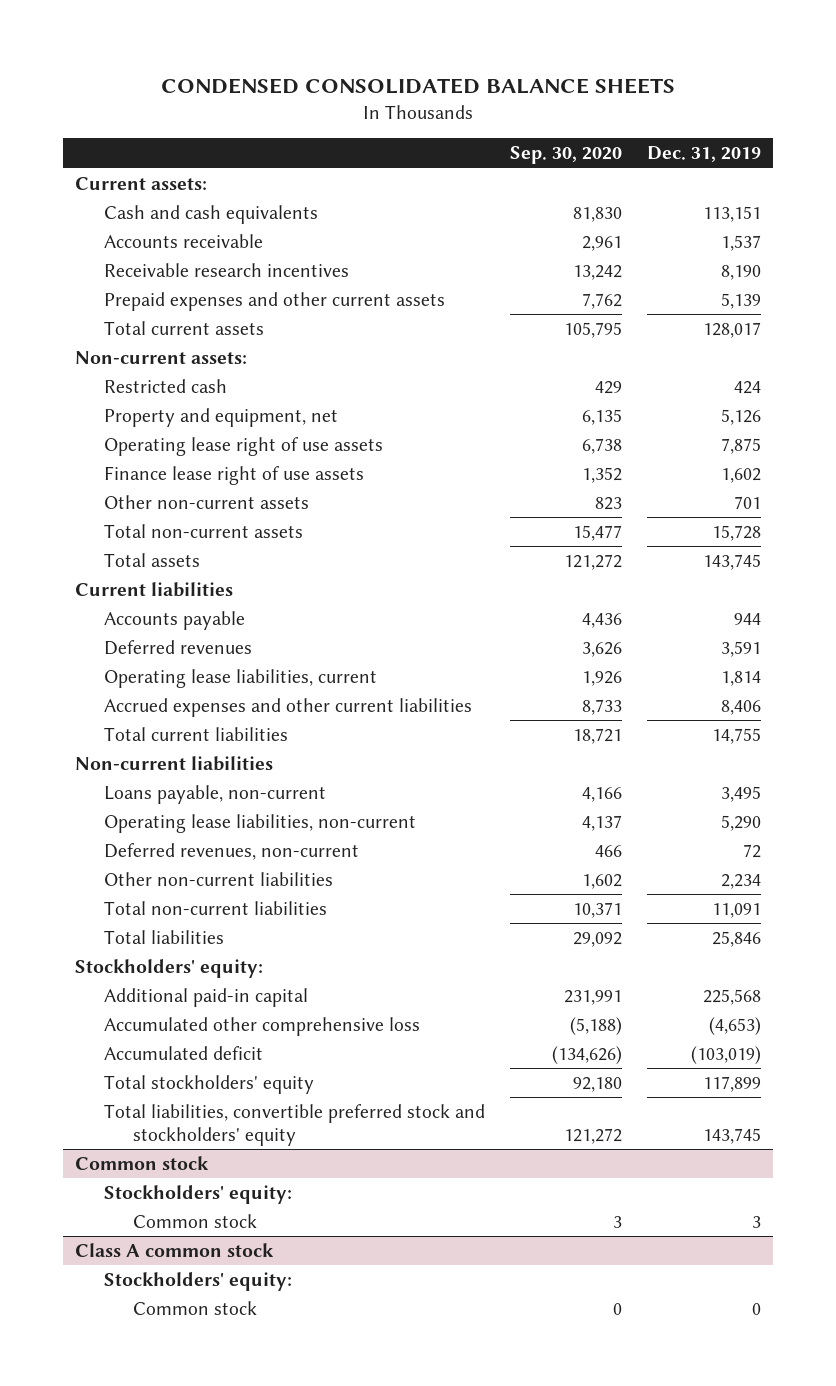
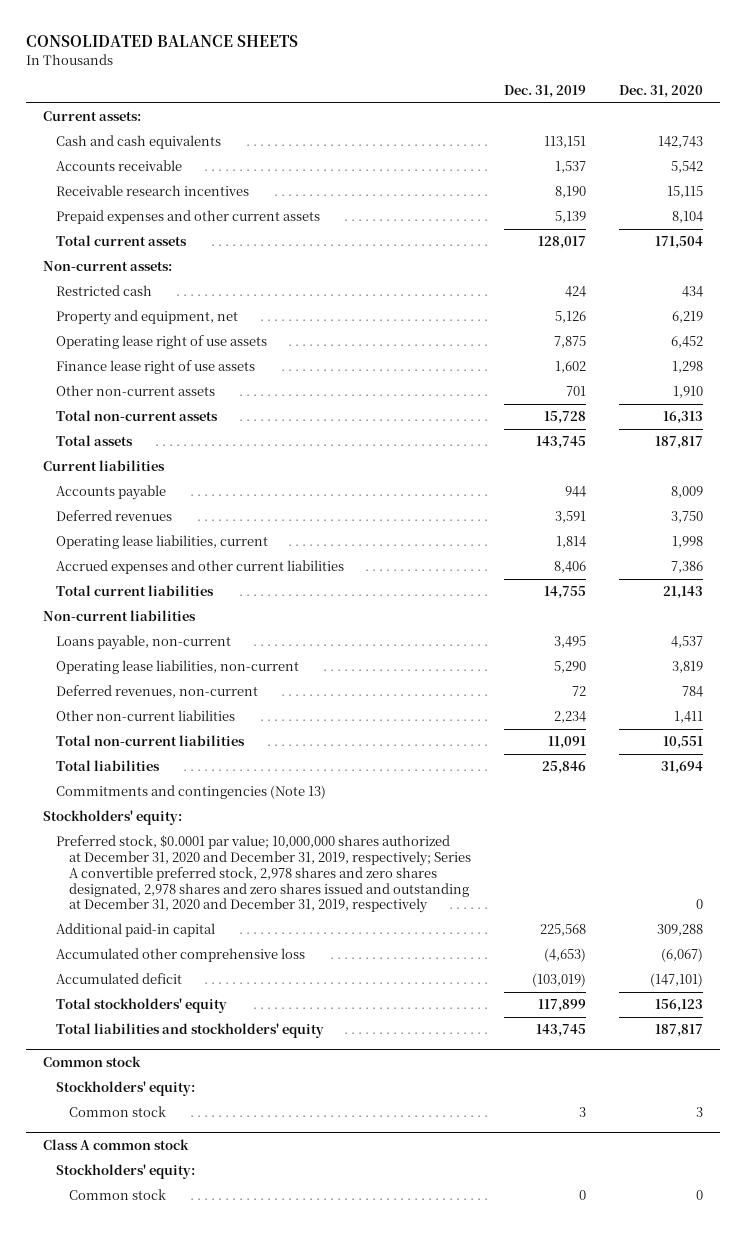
- CONDENSED CONSOLIDATED BALANCE SHEETS
+ CONSOLIDATED BALANCE SHEETS
- | Sep. 30, 2020 | Dec. 31, 2019
+ | Dec. 31, 2019 | Dec. 31, 2020
+ Commitments and contingencies (Note 13)
+ Preferred stock, $0.0001 par value; 10,000,000 shares authorized at December 31, 2020 and December 31, 2019, respectively; Series A convertible preferred stock, 2,978 shares and zero shares designated, 2,978 shares and zero shares issued and outstanding at December 31, 2020 and December 31, 2019, respectively | | 0
- Total liabilities, convertible preferred stock and stockholders' equity | 121,272 | 143,745
+ Total liabilities and stockholders' equity | 143,745 | 187,817

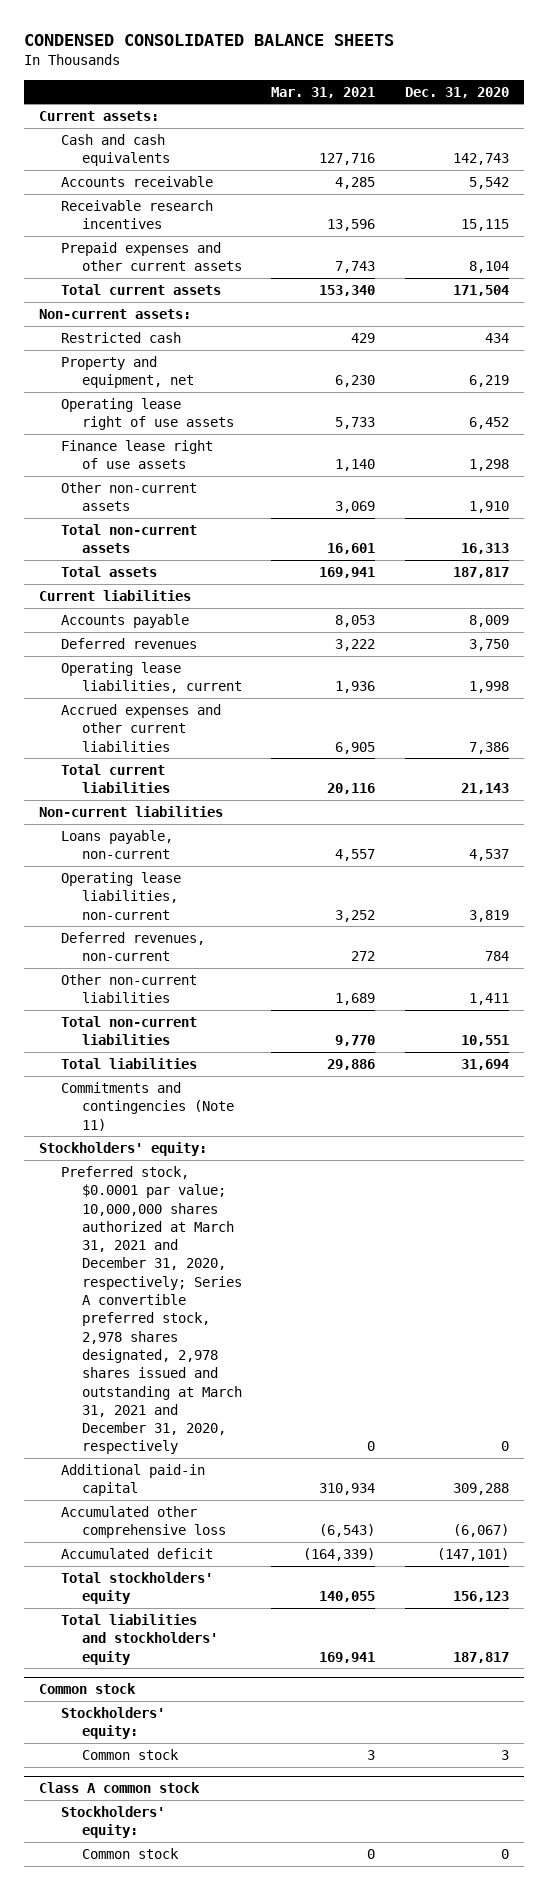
- CONSOLIDATED BALANCE SHEETS
+ CONDENSED CONSOLIDATED BALANCE SHEETS
- | Dec. 31, 2019 | Dec. 31, 2020
+ | Mar. 31, 2021 | Dec. 31, 2020
- Commitments and contingencies (Note 13)
+ Commitments and contingencies (Note 11)
- Preferred stock, $0.0001 par value; 10,000,000 shares authorized at December 31, 2020 and December 31, 2019, respectively; Series A convertible preferred stock, 2,978 shares and zero shares designated, 2,978 shares and zero shares issued and outstanding at December 31, 2020 and December 31, 2019, respectively | | 0
+ Preferred stock, $0.0001 par value; 10,000,000 shares authorized at March 31, 2021 and December 31, 2020, respectively; Series A convertible preferred stock, 2,978 shares designated, 2,978 shares issued and outstanding at March 31, 2021 and December 31, 2020, respectively | 0 | 0

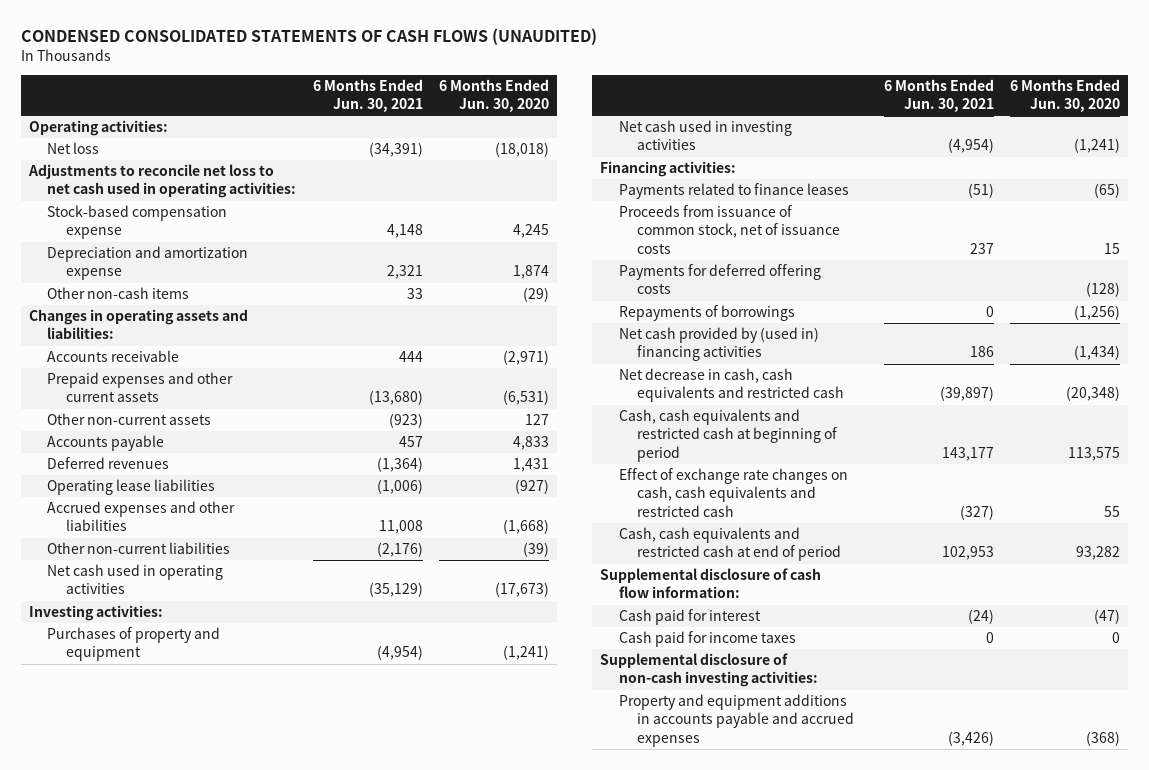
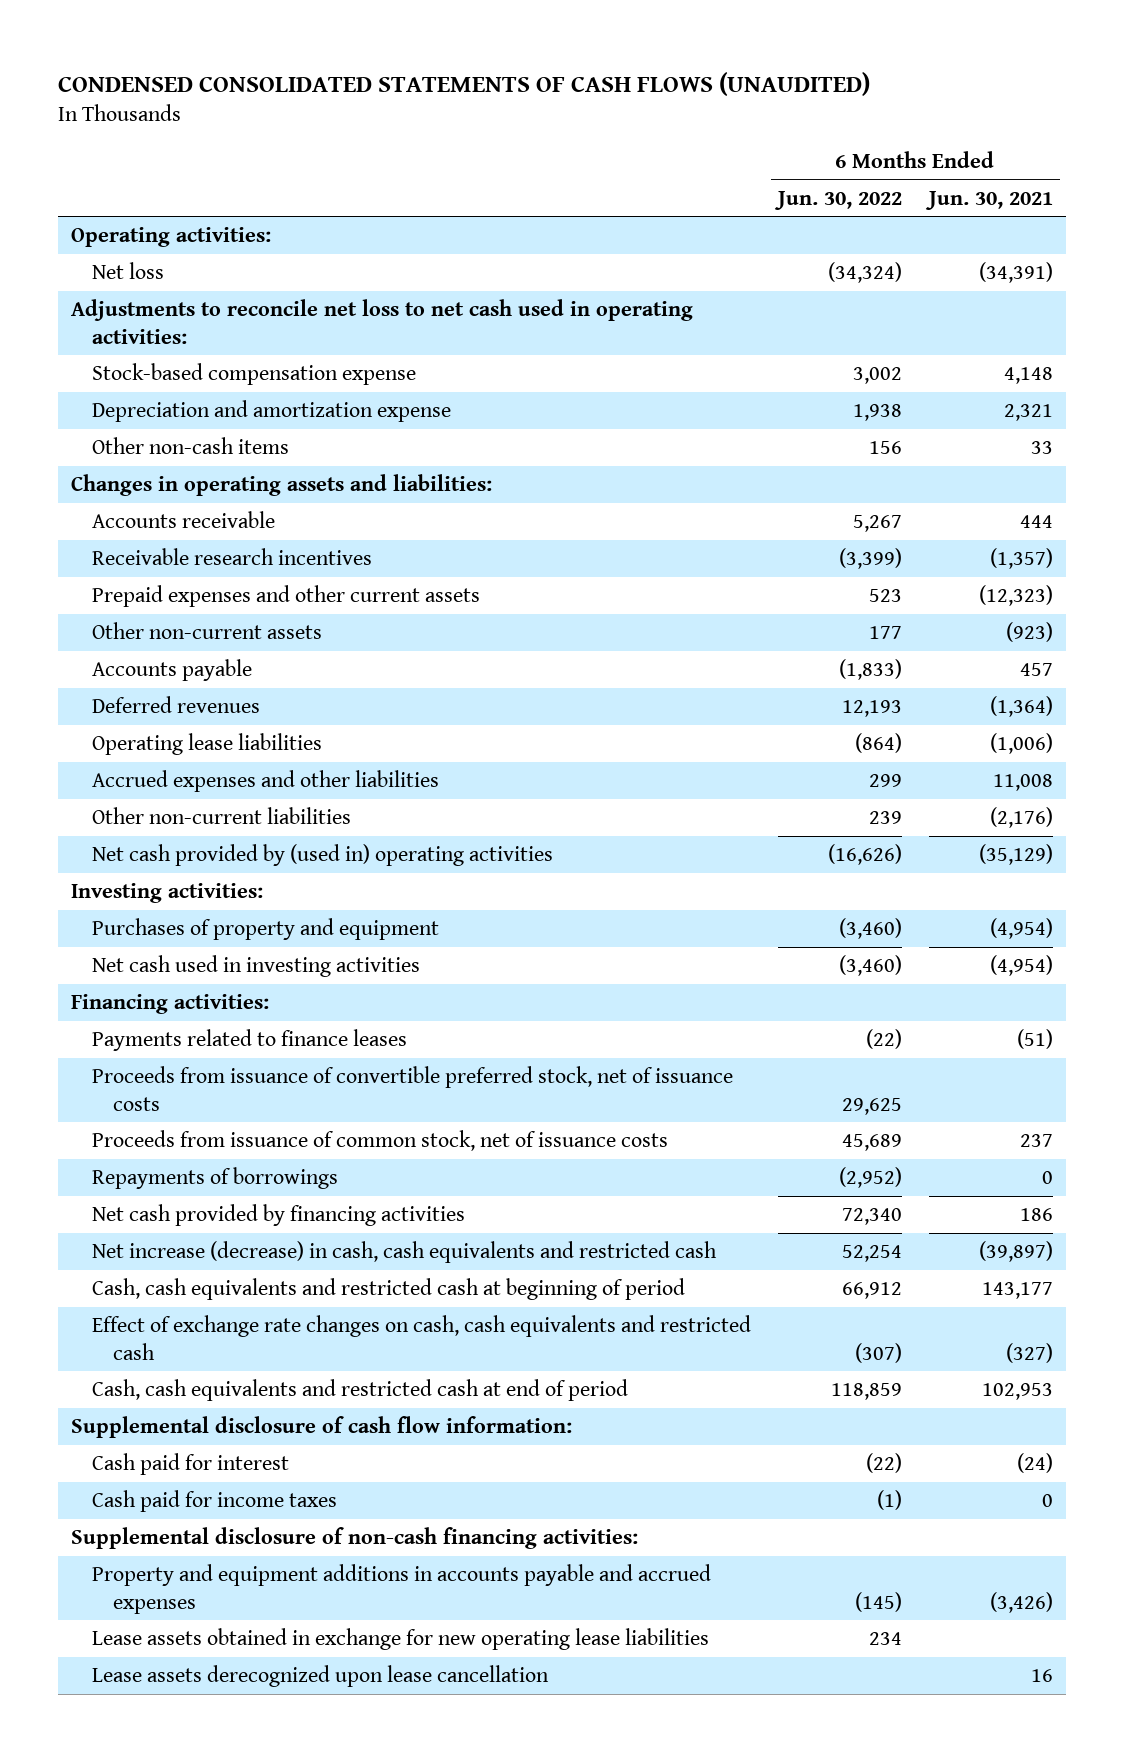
- | 6 Months Ended Jun. 30, 2021 | 6 Months Ended Jun. 30, 2020
+ | 6 Months Ended Jun. 30, 2022 | 6 Months Ended Jun. 30, 2021
- Prepaid expenses and other current assets | (13,680) | (6,531)
+ Receivable research incentives | (3,399) | (1,357)
+ Prepaid expenses and other current assets | 523 | (12,323)
- Net cash used in operating activities | (35,129) | (17,673)
+ Net cash provided by (used in) operating activities | (16,626) | (35,129)
+ Proceeds from issuance of convertible preferred stock, net of issuance costs | 29,625 |
- Payments for deferred offering costs | | (128)
- Net cash provided by (used in) financing activities | 186 | (1,434)
- Net decrease in cash, cash equivalents and restricted cash | (39,897) | (20,348)
+ Net cash provided by financing activities | 72,340 | 186
+ Net increase (decrease) in cash, cash equivalents and restricted cash | 52,254 | (39,897)
- Supplemental disclosure of non-cash investing activities:
+ Supplemental disclosure of non-cash financing activities:
+ Lease assets obtained in exchange for new operating lease liabilities | 234 |
+ Lease assets derecognized upon lease cancellation | | 16

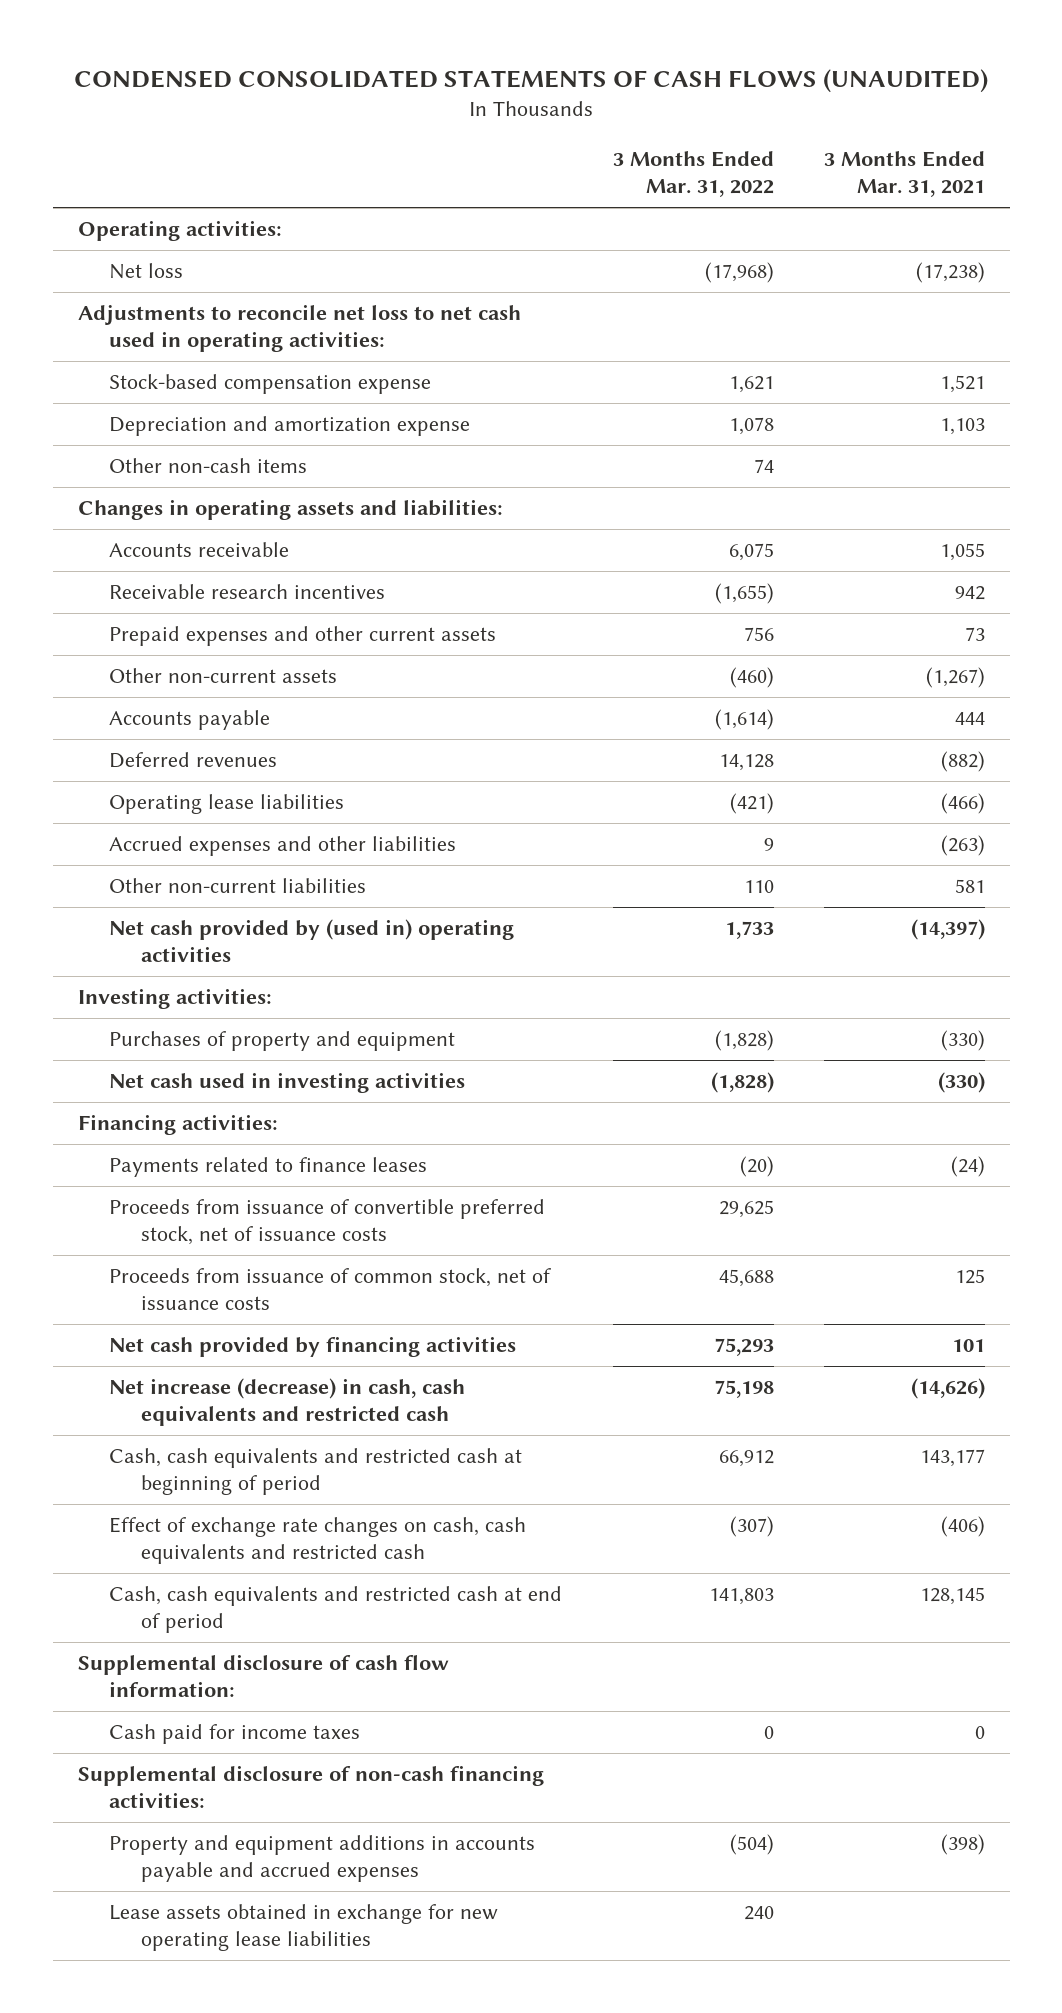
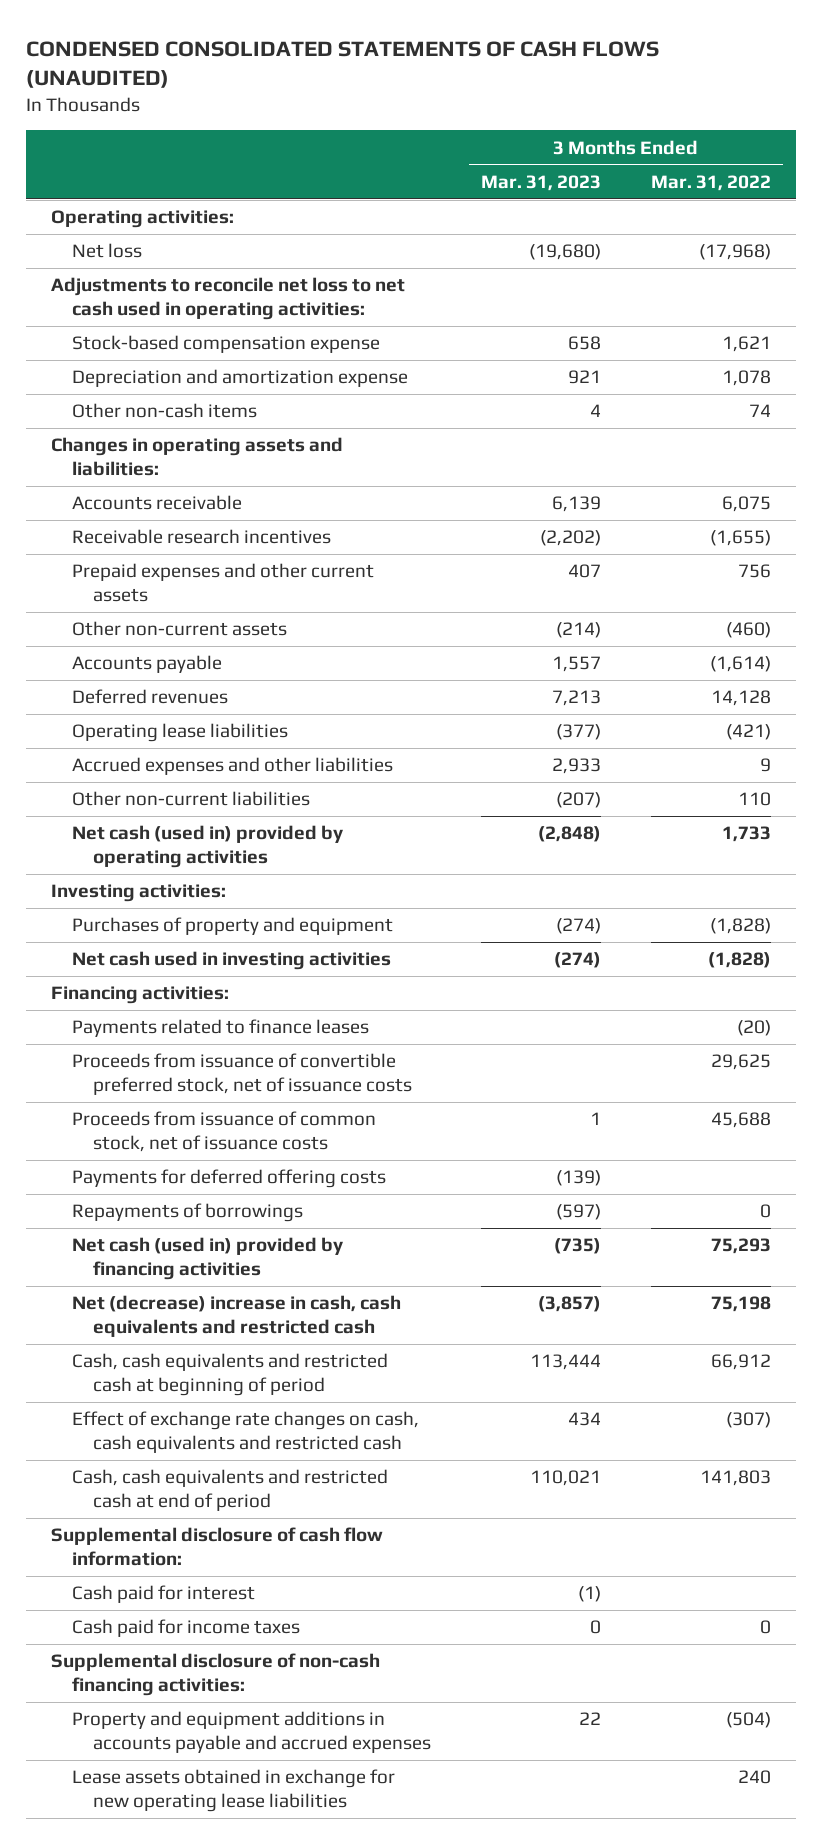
- | 3 Months Ended Mar. 31, 2022 | 3 Months Ended Mar. 31, 2021
+ | 3 Months Ended Mar. 31, 2023 | 3 Months Ended Mar. 31, 2022
- Net cash provided by (used in) operating activities | 1,733 | (14,397)
+ Net cash (used in) provided by operating activities | (2,848) | 1,733
- Net cash provided by financing activities | 75,293 | 101
- Net increase (decrease) in cash, cash equivalents and restricted cash | 75,198 | (14,626)
+ Payments for deferred offering costs | (139) |
+ Repayments of borrowings | (597) | 0
+ Net cash (used in) provided by financing activities | (735) | 75,293
+ Net (decrease) increase in cash, cash equivalents and restricted cash | (3,857) | 75,198
+ Cash paid for interest | (1) |

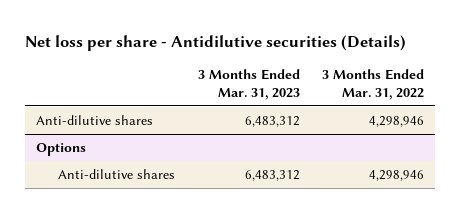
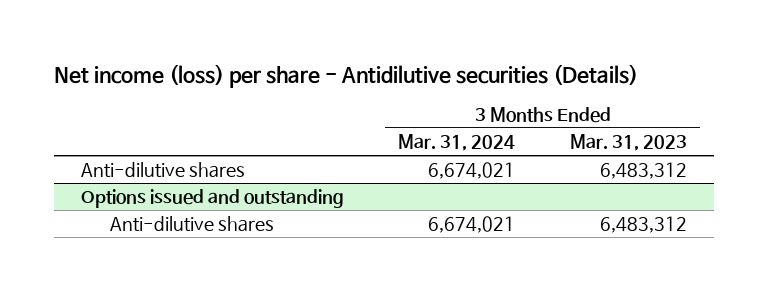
- Net loss per share - Antidilutive securities (Details)
+ Net income (loss) per share - Antidilutive securities (Details)
- | 3 Months Ended Mar. 31, 2023 | 3 Months Ended Mar. 31, 2022
+ | 3 Months Ended Mar. 31, 2024 | 3 Months Ended Mar. 31, 2023
- Options
+ Options issued and outstanding

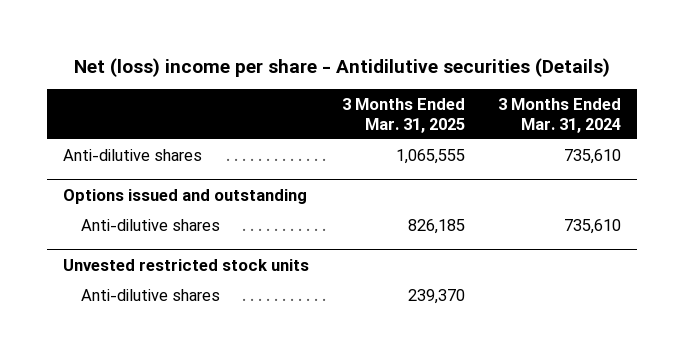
- Net income (loss) per share - Antidilutive securities (Details)
+ Net (loss) income per share - Antidilutive securities (Details)
- | 3 Months Ended Mar. 31, 2024 | 3 Months Ended Mar. 31, 2023
+ | 3 Months Ended Mar. 31, 2025 | 3 Months Ended Mar. 31, 2024
- Anti-dilutive shares | 6,674,021 | 6,483,312
+ Anti-dilutive shares | 1,065,555 | 735,610
@ Options issued and outstanding
- Anti-dilutive shares | 6,674,021 | 6,483,312
+ Anti-dilutive shares | 826,185 | 735,610
+ Unvested restricted stock units
+ Anti-dilutive shares | 239,370 |

